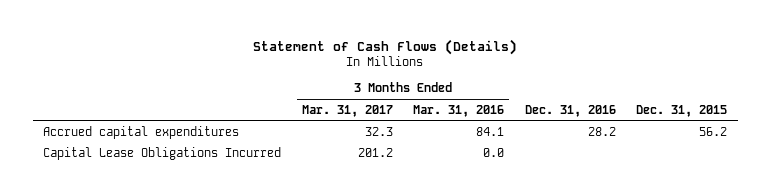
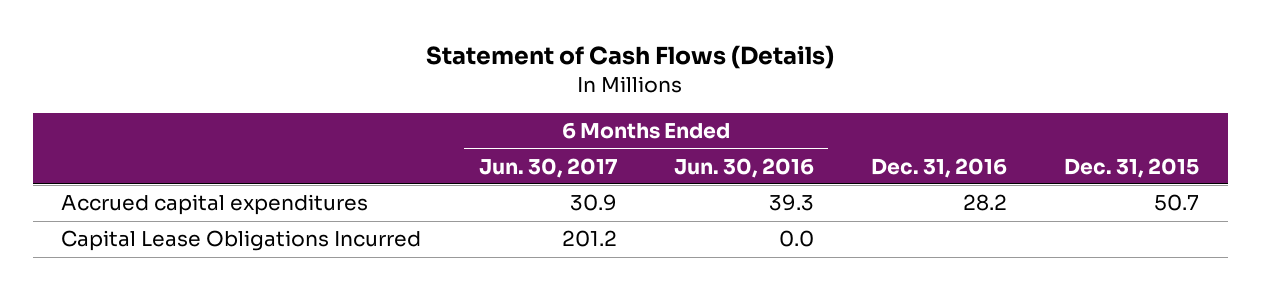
- | 3 Months Ended Mar. 31, 2017 | 3 Months Ended Mar. 31, 2016 | Dec. 31, 2016 | Dec. 31, 2015
+ | 6 Months Ended Jun. 30, 2017 | 6 Months Ended Jun. 30, 2016 | Dec. 31, 2016 | Dec. 31, 2015
- Accrued capital expenditures | 32.3 | 84.1 | 28.2 | 56.2
+ Accrued capital expenditures | 30.9 | 39.3 | 28.2 | 50.7

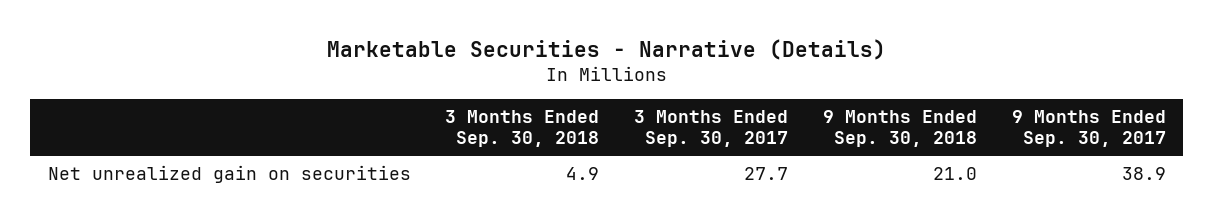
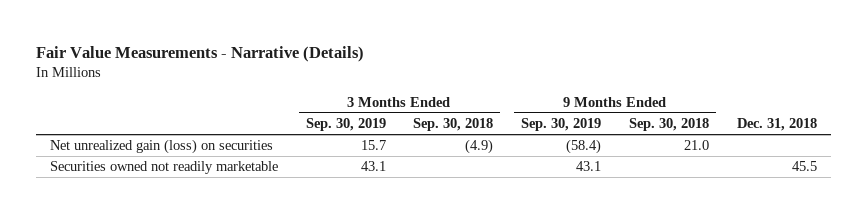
- Marketable Securities - Narrative (Details)
+ Fair Value Measurements - Narrative (Details)
- | 3 Months Ended Sep. 30, 2018 | 3 Months Ended Sep. 30, 2017 | 9 Months Ended Sep. 30, 2018 | 9 Months Ended Sep. 30, 2017
+ | 3 Months Ended Sep. 30, 2019 | 3 Months Ended Sep. 30, 2018 | 9 Months Ended Sep. 30, 2019 | 9 Months Ended Sep. 30, 2018 | Dec. 31, 2018
- Net unrealized gain on securities | 4.9 | 27.7 | 21.0 | 38.9
+ Net unrealized gain (loss) on securities | 15.7 | (4.9) | (58.4) | 21.0 |
+ Securities owned not readily marketable | 43.1 | | 43.1 | | 45.5

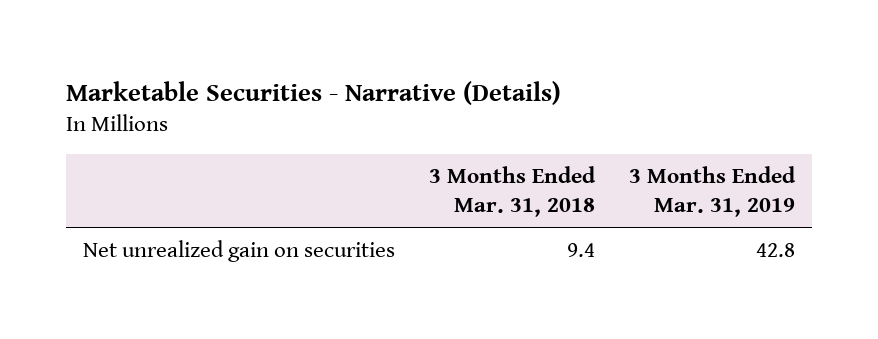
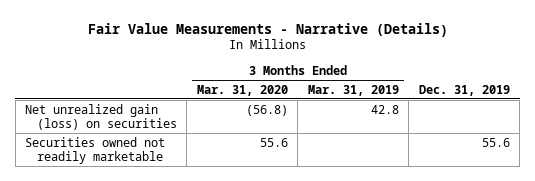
- Marketable Securities - Narrative (Details)
+ Fair Value Measurements - Narrative (Details)
- | 3 Months Ended Mar. 31, 2018 | 3 Months Ended Mar. 31, 2019
+ | 3 Months Ended Mar. 31, 2020 | 3 Months Ended Mar. 31, 2019 | Dec. 31, 2019
- Net unrealized gain on securities | 9.4 | 42.8
+ Net unrealized gain (loss) on securities | (56.8) | 42.8 |
+ Securities owned not readily marketable | 55.6 | | 55.6

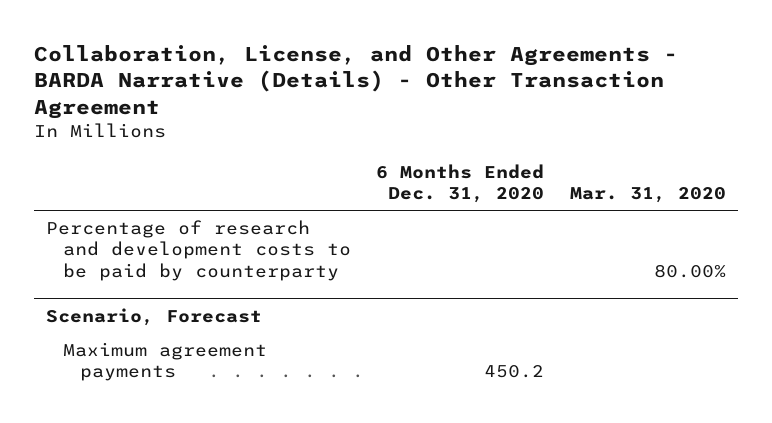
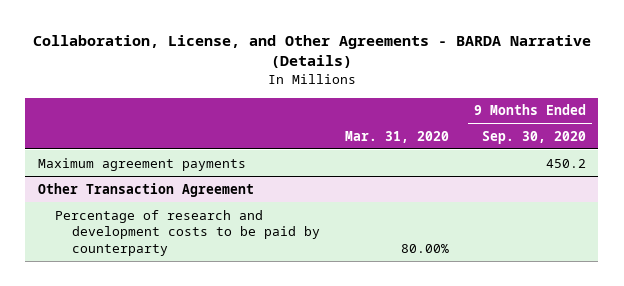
- Collaboration, License, and Other Agreements - BARDA Narrative (Details) - Other Transaction Agreement
+ Collaboration, License, and Other Agreements - BARDA Narrative (Details)
- | 6 Months Ended Dec. 31, 2020 | Mar. 31, 2020
+ | Mar. 31, 2020 | 9 Months Ended Sep. 30, 2020
- Percentage of research and development costs to be paid by counterparty | | 80.00%
- Scenario, Forecast
- Maximum agreement payments | 450.2 |
+ Maximum agreement payments | | 450.2
+ Other Transaction Agreement
+ Percentage of research and development costs to be paid by counterparty | 80.00% |

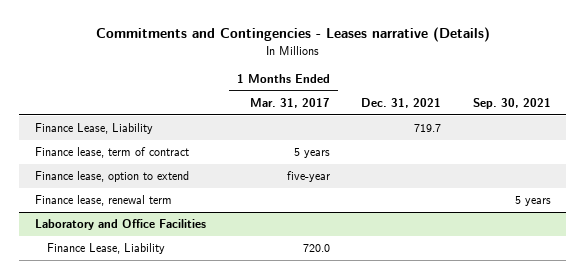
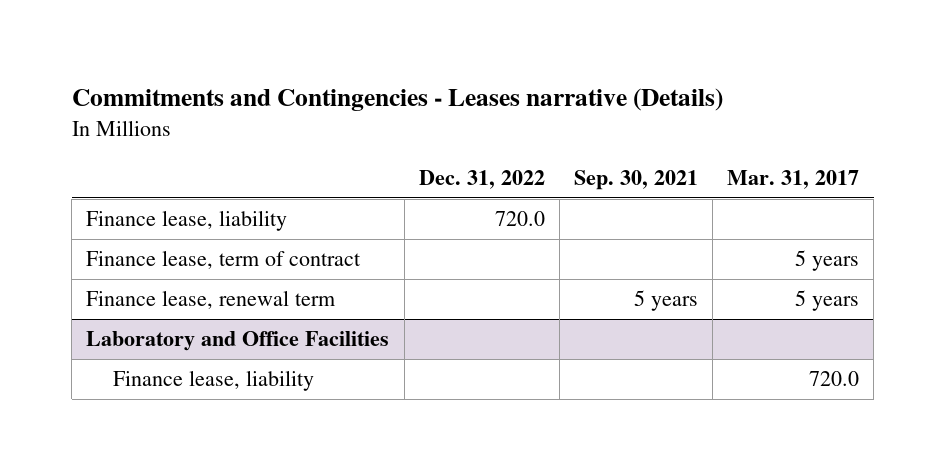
- | 1 Months Ended Mar. 31, 2017 | Dec. 31, 2021 | Sep. 30, 2021
+ | Dec. 31, 2022 | Sep. 30, 2021 | Mar. 31, 2017
- Finance Lease, Liability | | 719.7 |
+ Finance lease, liability | 720.0 | |
- Finance lease, option to extend | five-year | |
@ Laboratory and Office Facilities
- Finance Lease, Liability | 720.0 | |
+ Finance lease, liability | | | 720.0

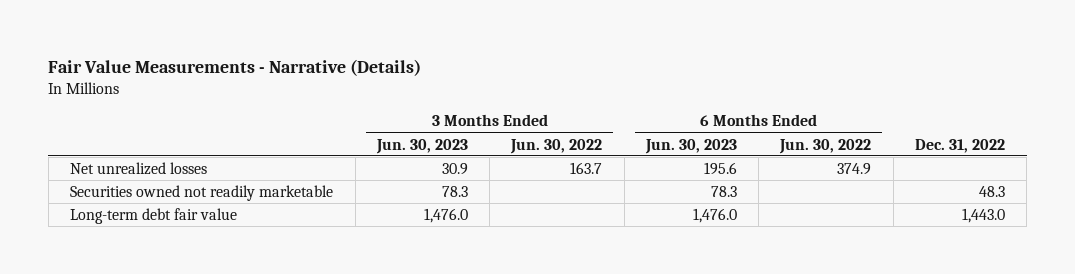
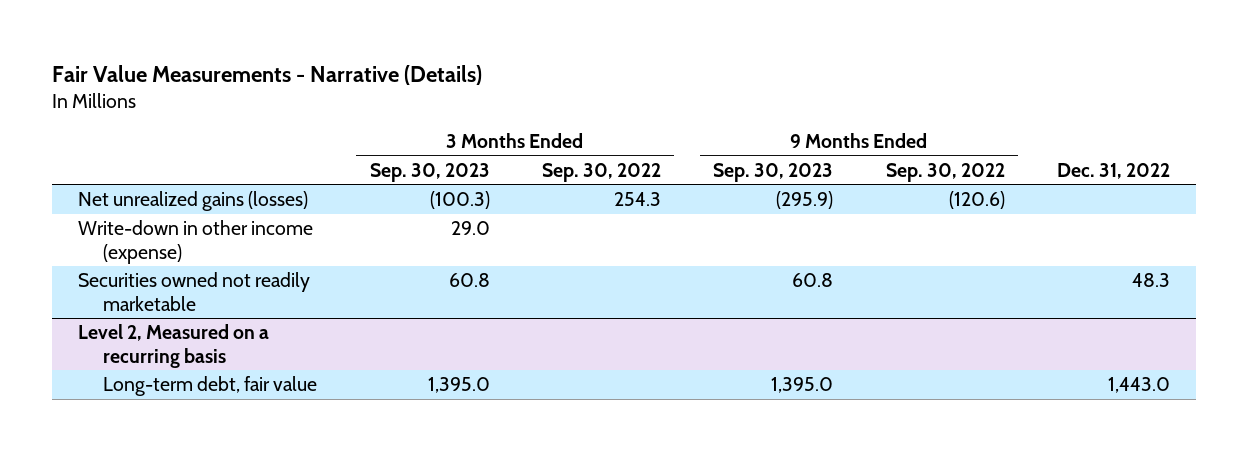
- | 3 Months Ended Jun. 30, 2023 | 3 Months Ended Jun. 30, 2022 | 6 Months Ended Jun. 30, 2023 | 6 Months Ended Jun. 30, 2022 | Dec. 31, 2022
+ | 3 Months Ended Sep. 30, 2023 | 3 Months Ended Sep. 30, 2022 | 9 Months Ended Sep. 30, 2023 | 9 Months Ended Sep. 30, 2022 | Dec. 31, 2022
- Net unrealized losses | 30.9 | 163.7 | 195.6 | 374.9 |
+ Net unrealized gains (losses) | (100.3) | 254.3 | (295.9) | (120.6) |
+ Write-down in other income (expense) | 29.0 | | | |
- Long-term debt fair value | 1,476.0 | | 1,476.0 | | 1,443.0
+ Level 2, Measured on a recurring basis
+ Long-term debt, fair value | 1,395.0 | | 1,395.0 | | 1,443.0

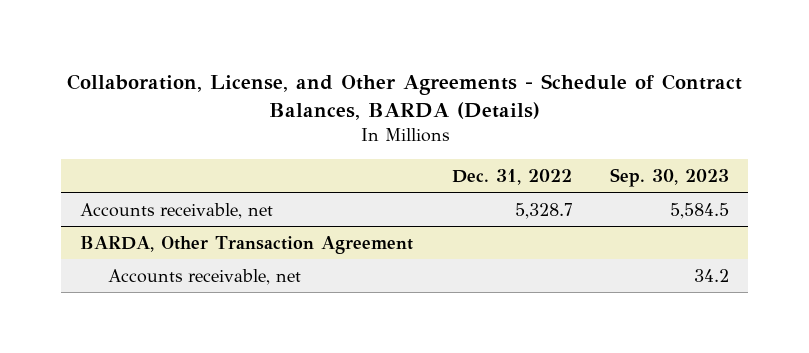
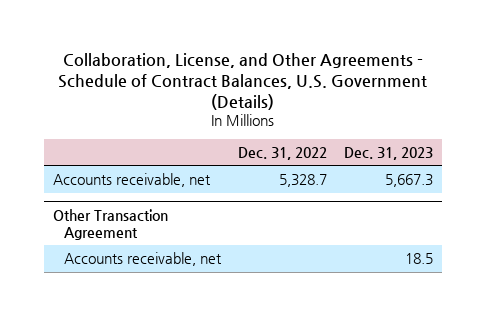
- Collaboration, License, and Other Agreements - Schedule of Contract Balances, BARDA (Details)
+ Collaboration, License, and Other Agreements - Schedule of Contract Balances, U.S. Government (Details)
- | Dec. 31, 2022 | Sep. 30, 2023
+ | Dec. 31, 2022 | Dec. 31, 2023
- BARDA, Other Transaction Agreement
+ Other Transaction Agreement

